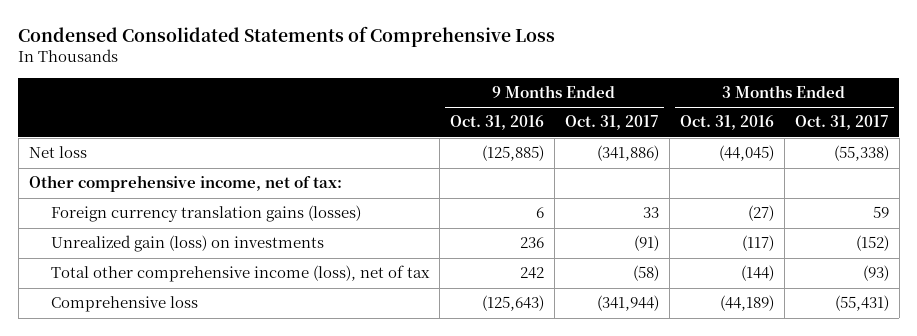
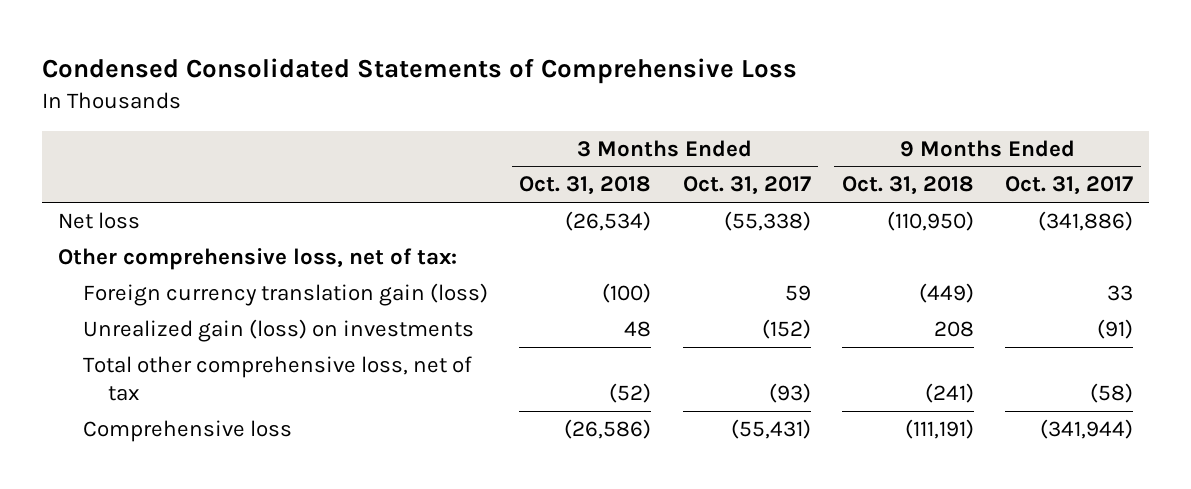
- | 9 Months Ended Oct. 31, 2016 | 9 Months Ended Oct. 31, 2017 | 3 Months Ended Oct. 31, 2016 | 3 Months Ended Oct. 31, 2017
+ | 3 Months Ended Oct. 31, 2018 | 3 Months Ended Oct. 31, 2017 | 9 Months Ended Oct. 31, 2018 | 9 Months Ended Oct. 31, 2017
- Other comprehensive income, net of tax:
- Foreign currency translation gains (losses) | 6 | 33 | (27) | 59
+ Other comprehensive loss, net of tax:
+ Foreign currency translation gain (loss) | (100) | 59 | (449) | 33
- Total other comprehensive income (loss), net of tax | 242 | (58) | (144) | (93)
+ Total other comprehensive loss, net of tax | (52) | (93) | (241) | (58)

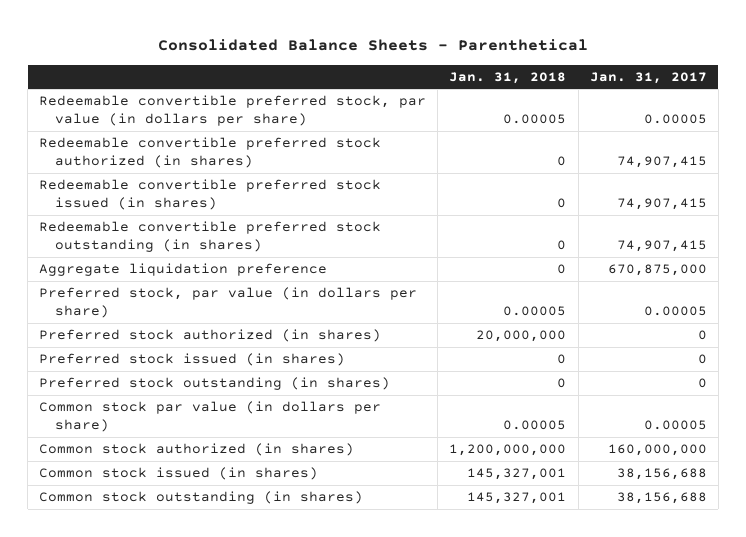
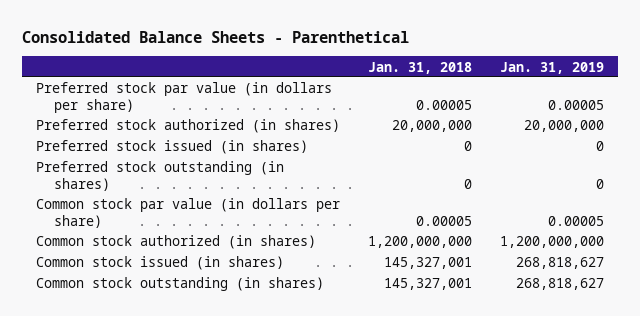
- | Jan. 31, 2018 | Jan. 31, 2017
+ | Jan. 31, 2018 | Jan. 31, 2019
- Redeemable convertible preferred stock, par value (in dollars per share) | 0.00005 | 0.00005
- Redeemable convertible preferred stock authorized (in shares) | 0 | 74,907,415
- Redeemable convertible preferred stock issued (in shares) | 0 | 74,907,415
- Redeemable convertible preferred stock outstanding (in shares) | 0 | 74,907,415
- Aggregate liquidation preference | 0 | 670,875,000
- Preferred stock, par value (in dollars per share) | 0.00005 | 0.00005
+ Preferred stock par value (in dollars per share) | 0.00005 | 0.00005

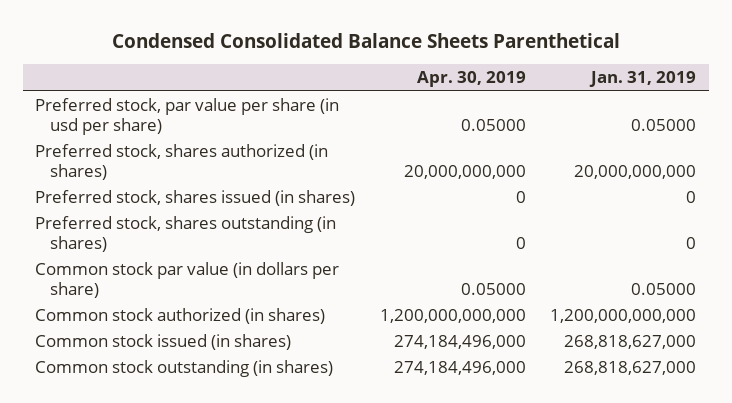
- Consolidated Balance Sheets - Parenthetical
+ Condensed Consolidated Balance Sheets Parenthetical
- | Jan. 31, 2018 | Jan. 31, 2019
+ | Apr. 30, 2019 | Jan. 31, 2019
- Preferred stock par value (in dollars per share) | 0.00005 | 0.00005
- Preferred stock authorized (in shares) | 20,000,000 | 20,000,000
- Preferred stock issued (in shares) | 0 | 0
- Preferred stock outstanding (in shares) | 0 | 0
- Common stock par value (in dollars per share) | 0.00005 | 0.00005
- Common stock authorized (in shares) | 1,200,000,000 | 1,200,000,000
- Common stock issued (in shares) | 145,327,001 | 268,818,627
- Common stock outstanding (in shares) | 145,327,001 | 268,818,627
+ Preferred stock, par value per share (in usd per share) | 0.05000 | 0.05000
+ Preferred stock, shares authorized (in shares) | 20,000,000,000 | 20,000,000,000
+ Preferred stock, shares issued (in shares) | 0 | 0
+ Preferred stock, shares outstanding (in shares) | 0 | 0
+ Common stock par value (in dollars per share) | 0.05000 | 0.05000
+ Common stock authorized (in shares) | 1,200,000,000,000 | 1,200,000,000,000
+ Common stock issued (in shares) | 274,184,496,000 | 268,818,627,000
+ Common stock outstanding (in shares) | 274,184,496,000 | 268,818,627,000

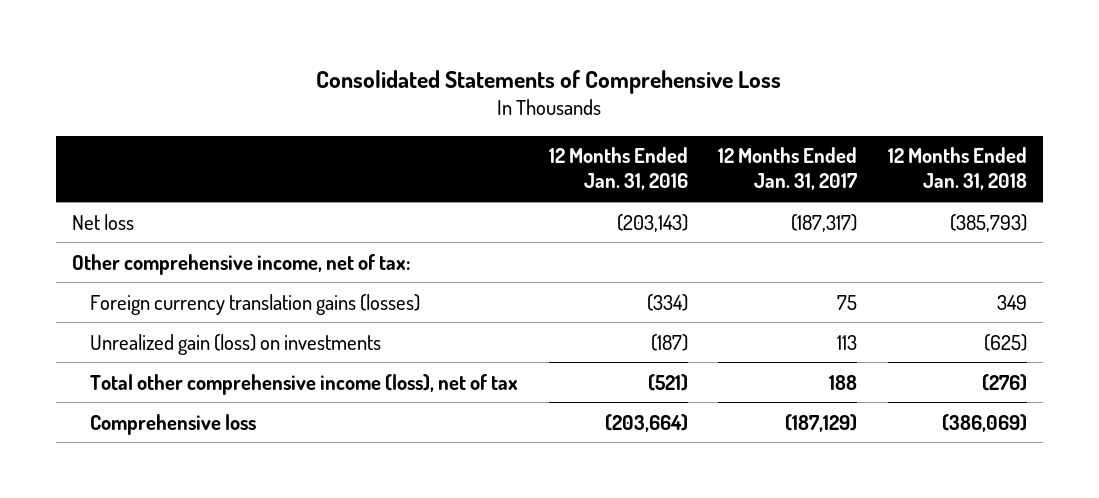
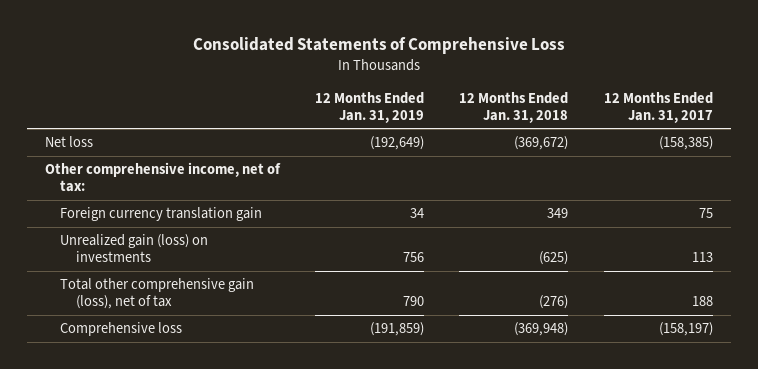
- | 12 Months Ended Jan. 31, 2016 | 12 Months Ended Jan. 31, 2017 | 12 Months Ended Jan. 31, 2018
+ | 12 Months Ended Jan. 31, 2019 | 12 Months Ended Jan. 31, 2018 | 12 Months Ended Jan. 31, 2017
- Net loss | (203,143) | (187,317) | (385,793)
+ Net loss | (192,649) | (369,672) | (158,385)
- Foreign currency translation gains (losses) | (334) | 75 | 349
+ Foreign currency translation gain | 34 | 349 | 75
- Total other comprehensive income (loss), net of tax | (521) | 188 | (276)
- Comprehensive loss | (203,664) | (187,129) | (386,069)
+ Total other comprehensive gain (loss), net of tax | 790 | (276) | 188
+ Comprehensive loss | (191,859) | (369,948) | (158,197)

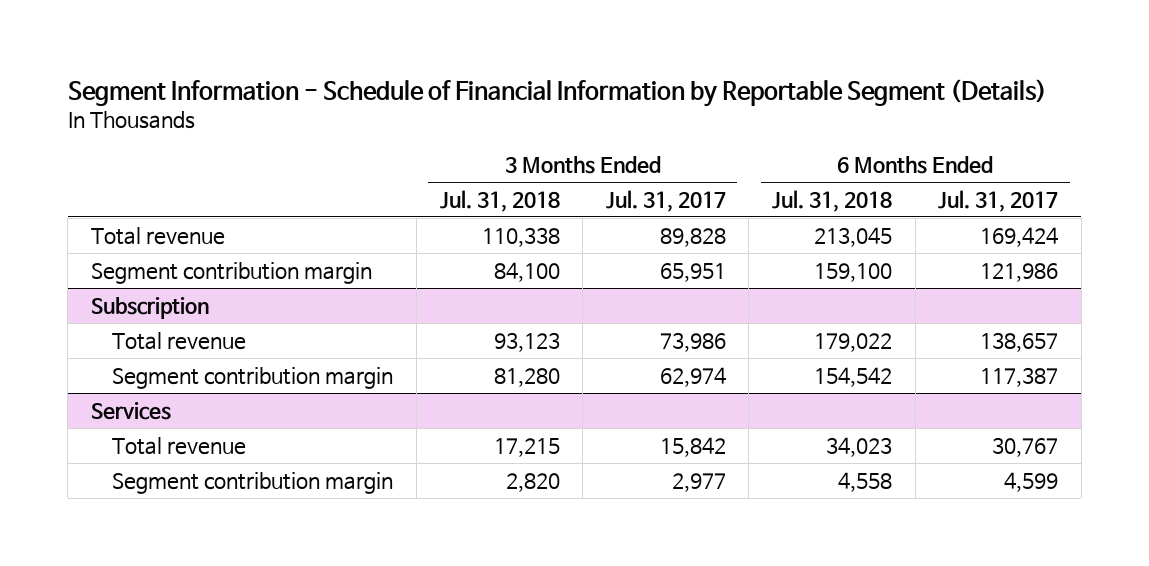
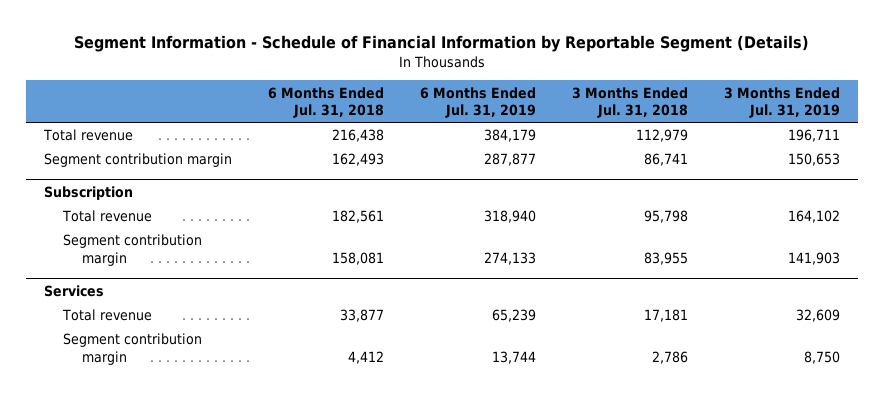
- | 3 Months Ended Jul. 31, 2018 | 3 Months Ended Jul. 31, 2017 | 6 Months Ended Jul. 31, 2018 | 6 Months Ended Jul. 31, 2017
+ | 6 Months Ended Jul. 31, 2018 | 6 Months Ended Jul. 31, 2019 | 3 Months Ended Jul. 31, 2018 | 3 Months Ended Jul. 31, 2019
- Total revenue | 110,338 | 89,828 | 213,045 | 169,424
- Segment contribution margin | 84,100 | 65,951 | 159,100 | 121,986
+ Total revenue | 216,438 | 384,179 | 112,979 | 196,711
+ Segment contribution margin | 162,493 | 287,877 | 86,741 | 150,653
@ Subscription
- Total revenue | 93,123 | 73,986 | 179,022 | 138,657
- Segment contribution margin | 81,280 | 62,974 | 154,542 | 117,387
+ Total revenue | 182,561 | 318,940 | 95,798 | 164,102
+ Segment contribution margin | 158,081 | 274,133 | 83,955 | 141,903
@ Services
- Total revenue | 17,215 | 15,842 | 34,023 | 30,767
- Segment contribution margin | 2,820 | 2,977 | 4,558 | 4,599
+ Total revenue | 33,877 | 65,239 | 17,181 | 32,609
+ Segment contribution margin | 4,412 | 13,744 | 2,786 | 8,750

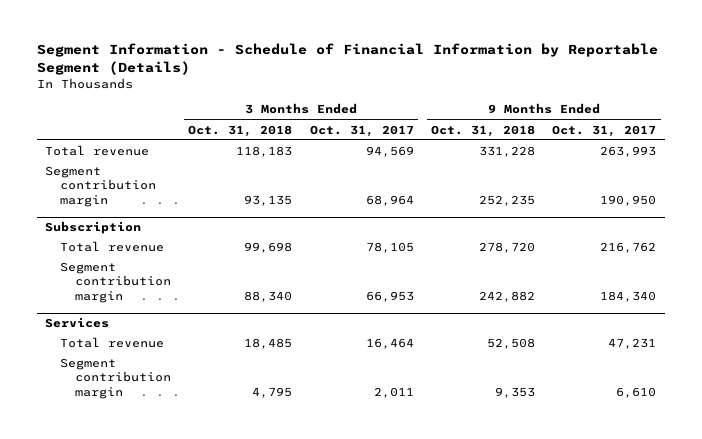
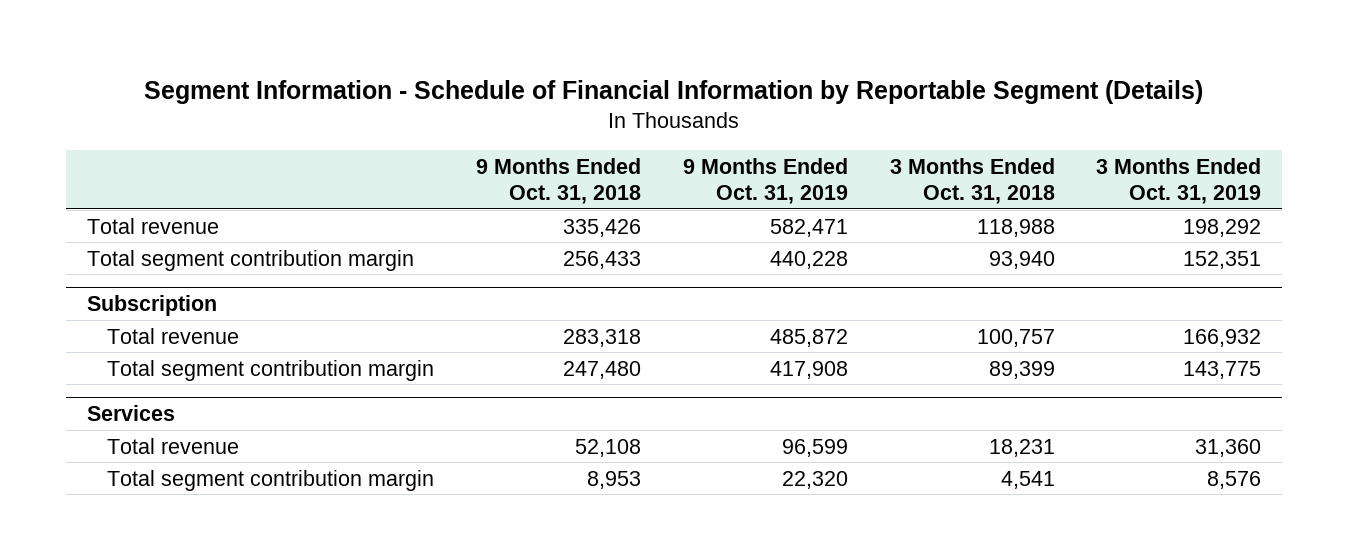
- | 3 Months Ended Oct. 31, 2018 | 3 Months Ended Oct. 31, 2017 | 9 Months Ended Oct. 31, 2018 | 9 Months Ended Oct. 31, 2017
+ | 9 Months Ended Oct. 31, 2018 | 9 Months Ended Oct. 31, 2019 | 3 Months Ended Oct. 31, 2018 | 3 Months Ended Oct. 31, 2019
- Total revenue | 118,183 | 94,569 | 331,228 | 263,993
- Segment contribution margin | 93,135 | 68,964 | 252,235 | 190,950
+ Total revenue | 335,426 | 582,471 | 118,988 | 198,292
+ Total segment contribution margin | 256,433 | 440,228 | 93,940 | 152,351
@ Subscription
- Total revenue | 99,698 | 78,105 | 278,720 | 216,762
- Segment contribution margin | 88,340 | 66,953 | 242,882 | 184,340
+ Total revenue | 283,318 | 485,872 | 100,757 | 166,932
+ Total segment contribution margin | 247,480 | 417,908 | 89,399 | 143,775
@ Services
- Total revenue | 18,485 | 16,464 | 52,508 | 47,231
- Segment contribution margin | 4,795 | 2,011 | 9,353 | 6,610
+ Total revenue | 52,108 | 96,599 | 18,231 | 31,360
+ Total segment contribution margin | 8,953 | 22,320 | 4,541 | 8,576

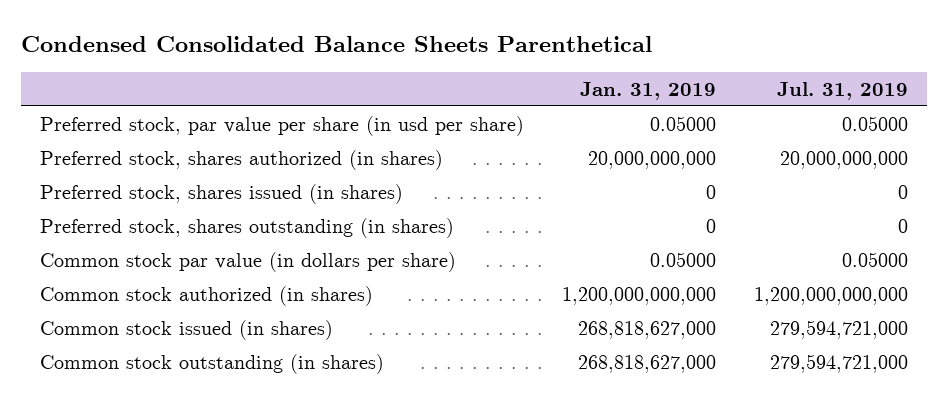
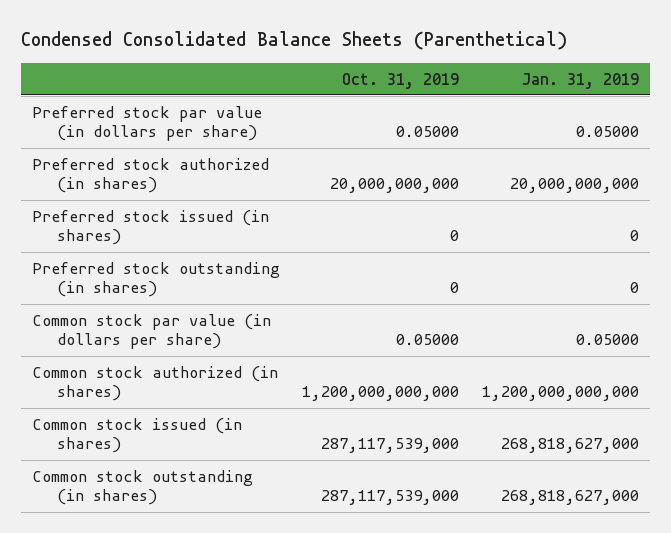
- Condensed Consolidated Balance Sheets Parenthetical
+ Condensed Consolidated Balance Sheets (Parenthetical)
- | Jan. 31, 2019 | Jul. 31, 2019
+ | Oct. 31, 2019 | Jan. 31, 2019
- Preferred stock, par value per share (in usd per share) | 0.05000 | 0.05000
- Preferred stock, shares authorized (in shares) | 20,000,000,000 | 20,000,000,000
- Preferred stock, shares issued (in shares) | 0 | 0
- Preferred stock, shares outstanding (in shares) | 0 | 0
+ Preferred stock par value (in dollars per share) | 0.05000 | 0.05000
+ Preferred stock authorized (in shares) | 20,000,000,000 | 20,000,000,000
+ Preferred stock issued (in shares) | 0 | 0
+ Preferred stock outstanding (in shares) | 0 | 0

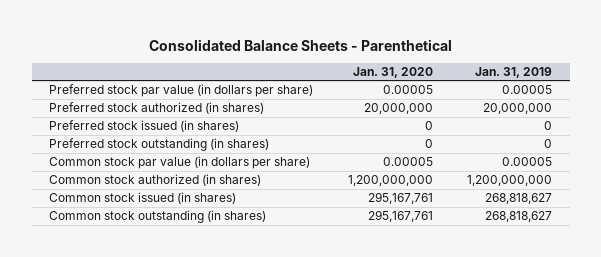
- Condensed Consolidated Balance Sheets (Parenthetical)
+ Consolidated Balance Sheets - Parenthetical
- | Oct. 31, 2019 | Jan. 31, 2019
+ | Jan. 31, 2020 | Jan. 31, 2019
- Preferred stock par value (in dollars per share) | 0.05000 | 0.05000
- Preferred stock authorized (in shares) | 20,000,000,000 | 20,000,000,000
+ Preferred stock par value (in dollars per share) | 0.00005 | 0.00005
+ Preferred stock authorized (in shares) | 20,000,000 | 20,000,000
- Common stock par value (in dollars per share) | 0.05000 | 0.05000
- Common stock authorized (in shares) | 1,200,000,000,000 | 1,200,000,000,000
- Common stock issued (in shares) | 287,117,539,000 | 268,818,627,000
- Common stock outstanding (in shares) | 287,117,539,000 | 268,818,627,000
+ Common stock par value (in dollars per share) | 0.00005 | 0.00005
+ Common stock authorized (in shares) | 1,200,000,000 | 1,200,000,000
+ Common stock issued (in shares) | 295,167,761 | 268,818,627
+ Common stock outstanding (in shares) | 295,167,761 | 268,818,627

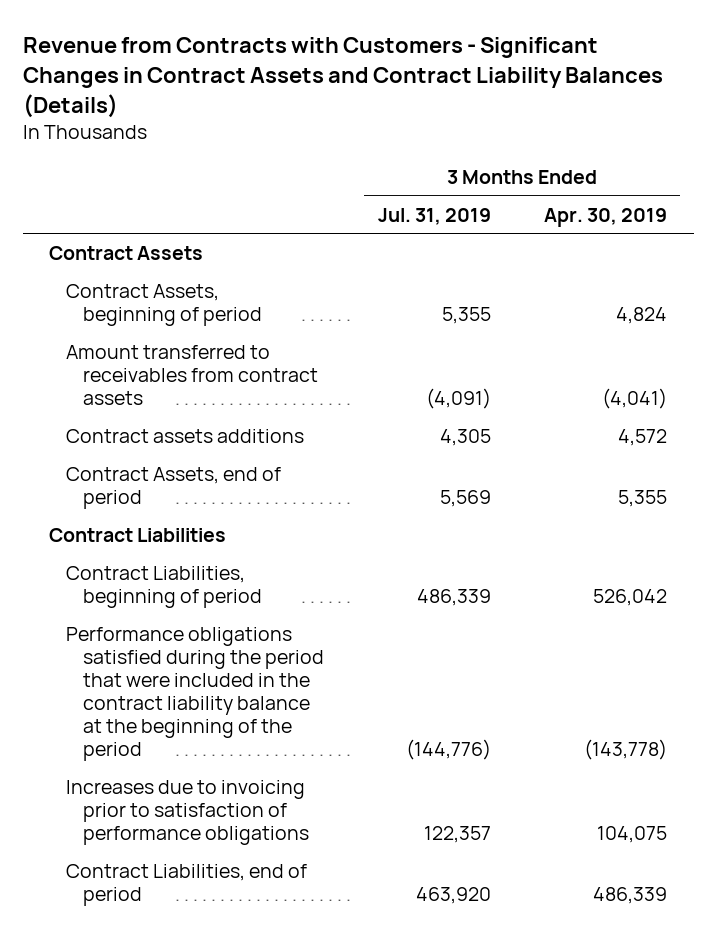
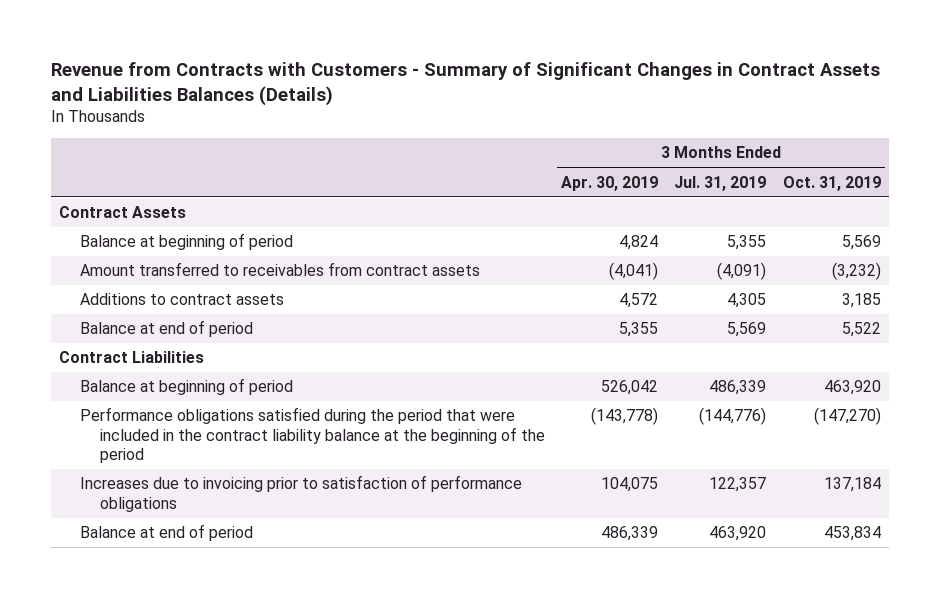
- Revenue from Contracts with Customers - Significant Changes in Contract Assets and Contract Liability Balances (Details)
+ Revenue from Contracts with Customers - Summary of Significant Changes in Contract Assets and Liabilities Balances (Details)
- | 3 Months Ended Jul. 31, 2019 | 3 Months Ended Apr. 30, 2019
+ | 3 Months Ended Apr. 30, 2019 | 3 Months Ended Jul. 31, 2019 | 3 Months Ended Oct. 31, 2019
- Contract Assets, beginning of period | 5,355 | 4,824
+ Balance at beginning of period | 4,824 | 5,355 | 5,569
- Contract assets additions | 4,305 | 4,572
- Contract Assets, end of period | 5,569 | 5,355
+ Additions to contract assets | 4,572 | 4,305 | 3,185
+ Balance at end of period | 5,355 | 5,569 | 5,522
- Contract Liabilities, beginning of period | 486,339 | 526,042
+ Balance at beginning of period | 526,042 | 486,339 | 463,920
- Contract Liabilities, end of period | 463,920 | 486,339
+ Balance at end of period | 486,339 | 463,920 | 453,834

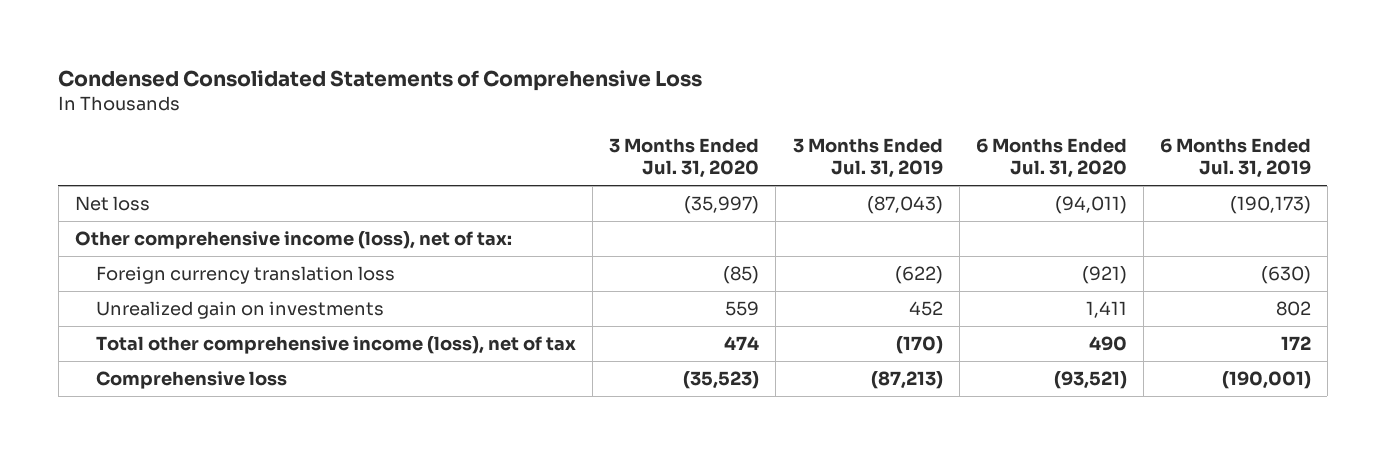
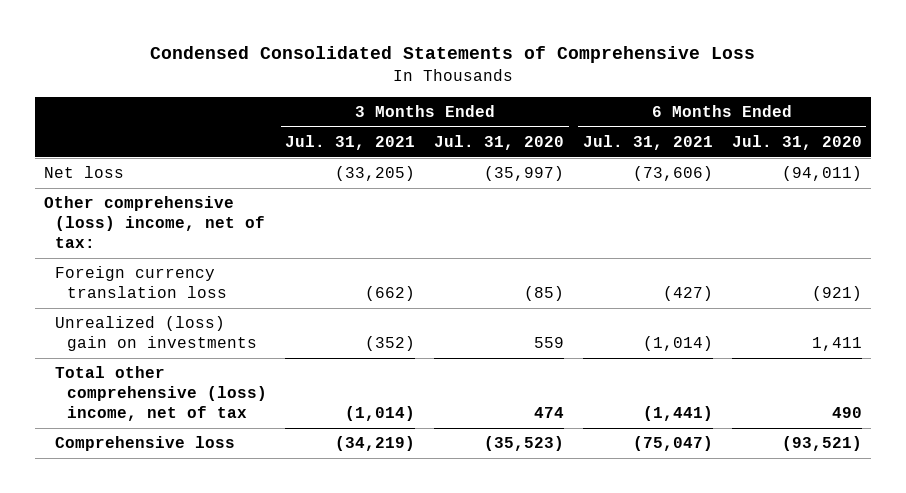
- | 3 Months Ended Jul. 31, 2020 | 3 Months Ended Jul. 31, 2019 | 6 Months Ended Jul. 31, 2020 | 6 Months Ended Jul. 31, 2019
+ | 3 Months Ended Jul. 31, 2021 | 3 Months Ended Jul. 31, 2020 | 6 Months Ended Jul. 31, 2021 | 6 Months Ended Jul. 31, 2020
- Other comprehensive income (loss), net of tax:
+ Other comprehensive (loss) income, net of tax:
- Unrealized gain on investments | 559 | 452 | 1,411 | 802
- Total other comprehensive income (loss), net of tax | 474 | (170) | 490 | 172
+ Unrealized (loss) gain on investments | (352) | 559 | (1,014) | 1,411
+ Total other comprehensive (loss) income, net of tax | (1,014) | 474 | (1,441) | 490

